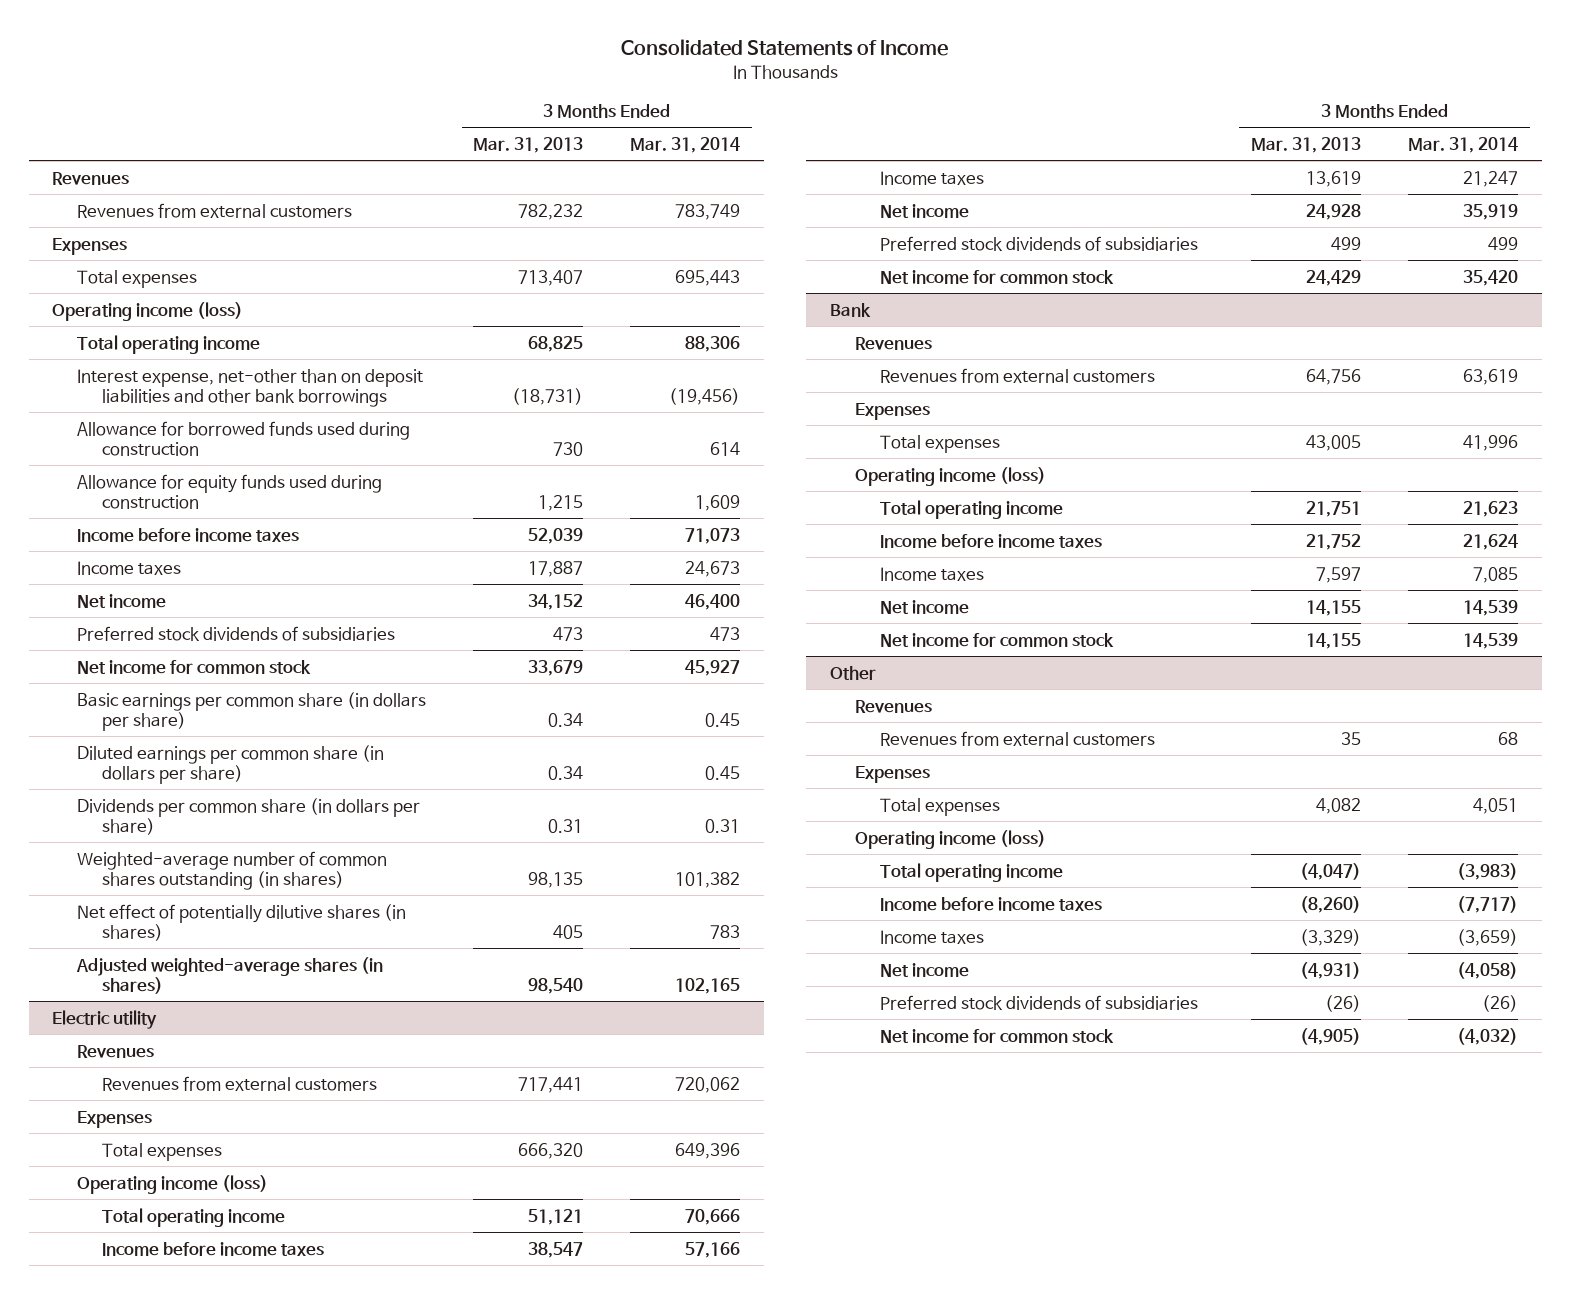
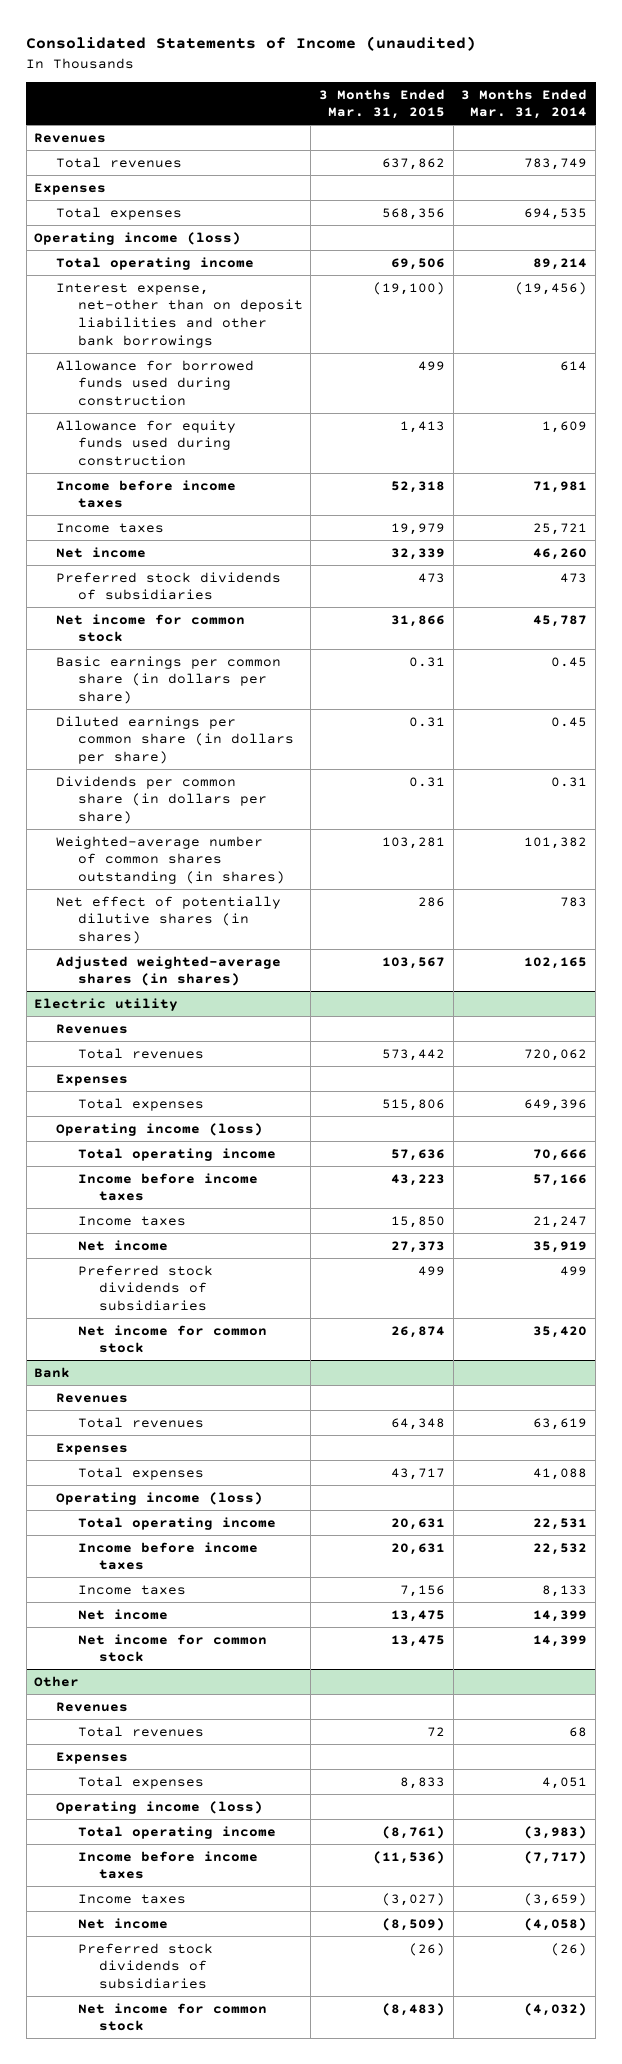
- Consolidated Statements of Income
+ Consolidated Statements of Income (unaudited)
- | 3 Months Ended Mar. 31, 2013 | 3 Months Ended Mar. 31, 2014
+ | 3 Months Ended Mar. 31, 2015 | 3 Months Ended Mar. 31, 2014
- Revenues from external customers | 782,232 | 783,749
+ Total revenues | 637,862 | 783,749
- Total expenses | 713,407 | 695,443
+ Total expenses | 568,356 | 694,535
- Total operating income | 68,825 | 88,306
+ Total operating income | 69,506 | 89,214
- Income before income taxes | 52,039 | 71,073
- Income taxes | 17,887 | 24,673
- Net income | 34,152 | 46,400
+ Income before income taxes | 52,318 | 71,981
+ Income taxes | 19,979 | 25,721
+ Net income | 32,339 | 46,260
- Net income for common stock | 33,679 | 45,927
+ Net income for common stock | 31,866 | 45,787
@ Electric utility
- Revenues from external customers | 717,441 | 720,062
+ Total revenues | 573,442 | 720,062
@ Bank
- Revenues from external customers | 64,756 | 63,619
+ Total revenues | 64,348 | 63,619
- Total expenses | 43,005 | 41,996
+ Total expenses | 43,717 | 41,088
- Total operating income | 21,751 | 21,623
- Income before income taxes | 21,752 | 21,624
- Income taxes | 7,597 | 7,085
- Net income | 14,155 | 14,539
- Net income for common stock | 14,155 | 14,539
+ Total operating income | 20,631 | 22,531
+ Income before income taxes | 20,631 | 22,532
+ Income taxes | 7,156 | 8,133
+ Net income | 13,475 | 14,399
+ Net income for common stock | 13,475 | 14,399
@ Other
- Revenues from external customers | 35 | 68
+ Total revenues | 72 | 68

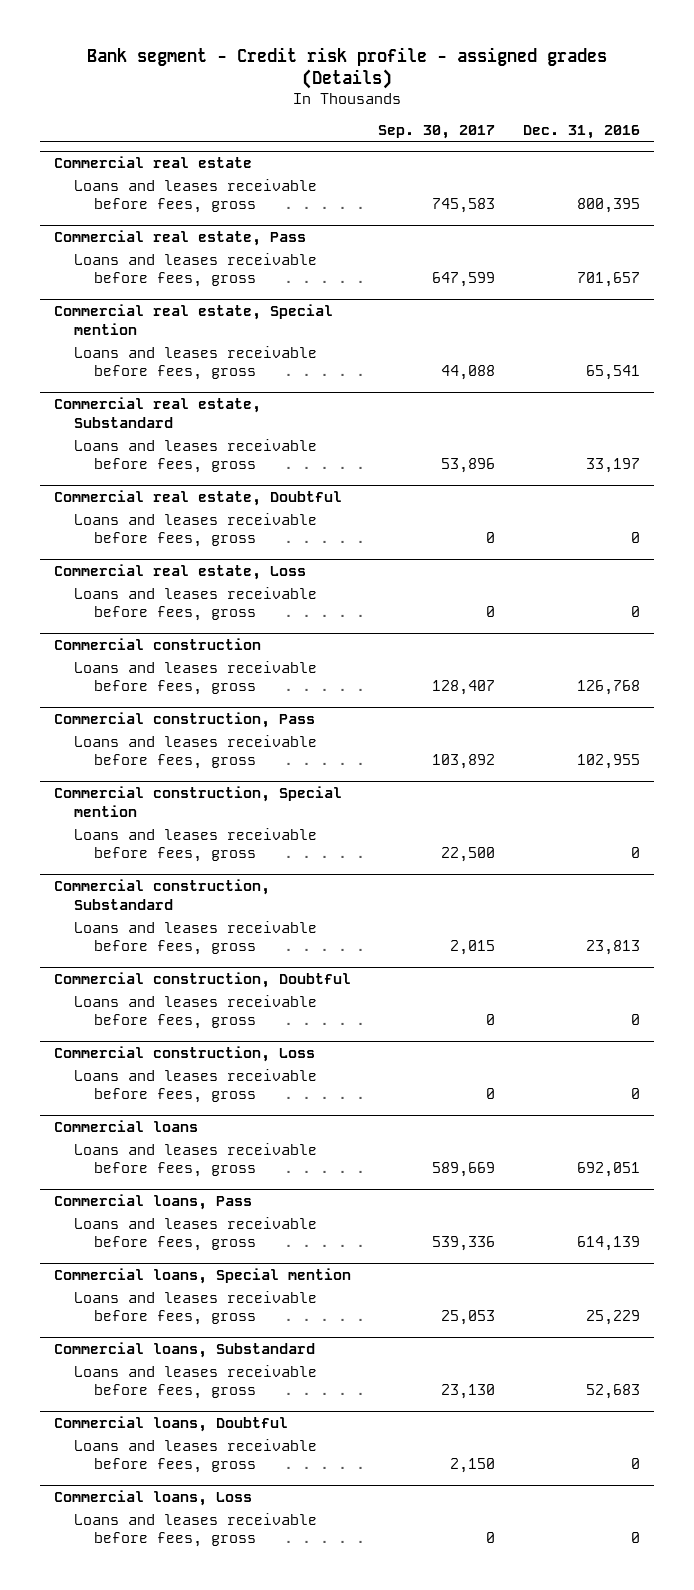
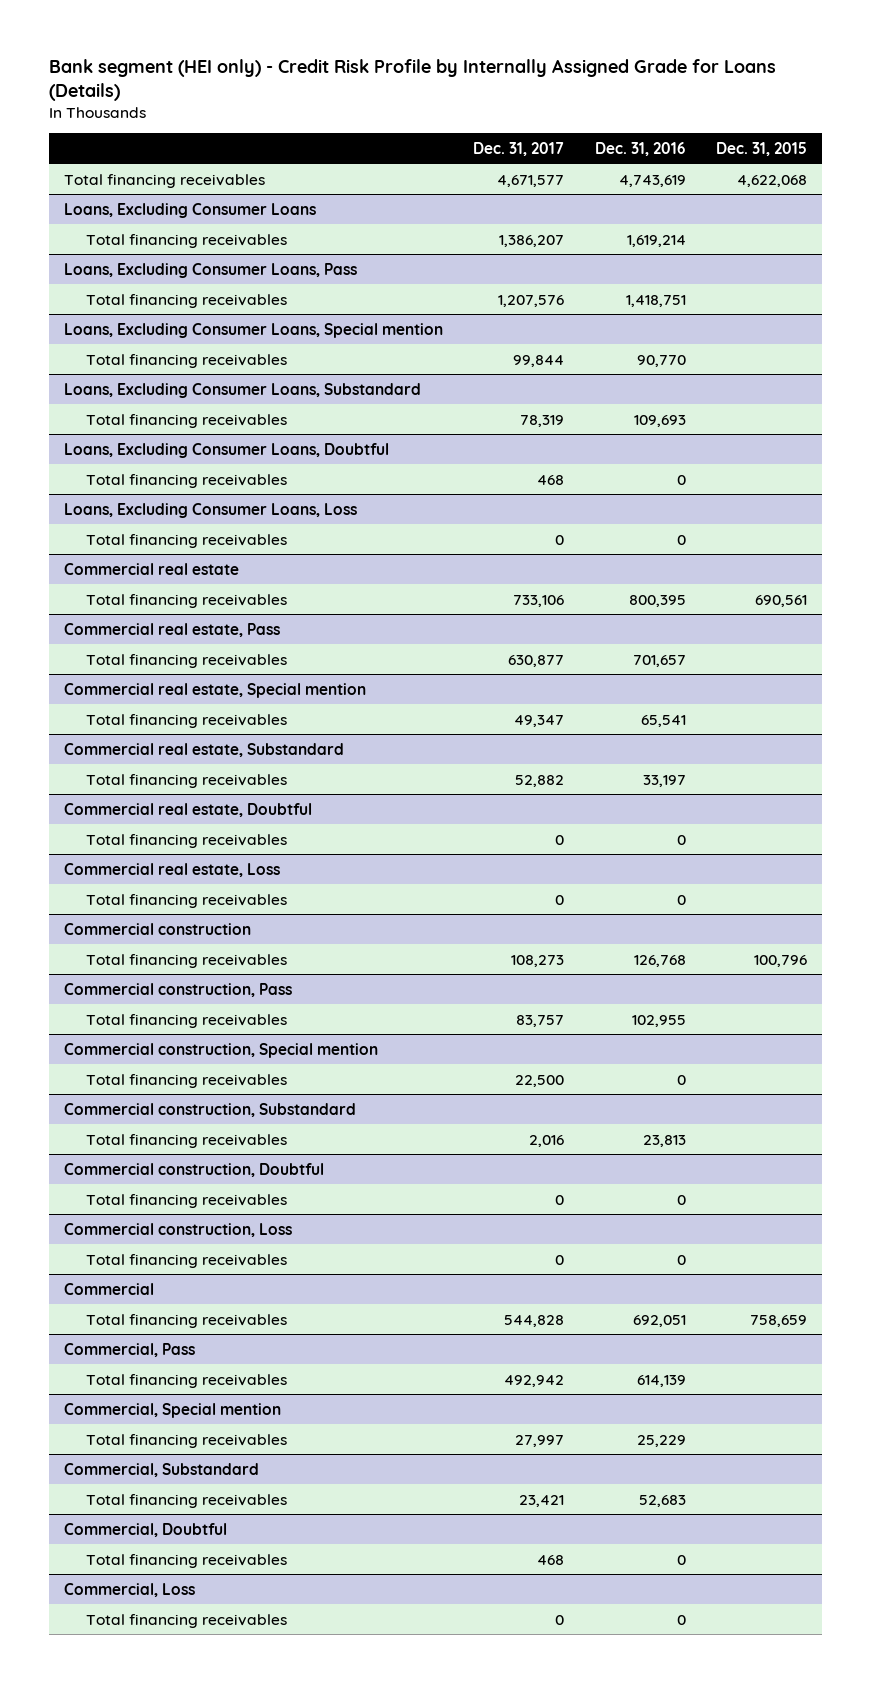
- Bank segment - Credit risk profile - assigned grades (Details)
+ Bank segment (HEI only) - Credit Risk Profile by Internally Assigned Grade for Loans (Details)
- | Sep. 30, 2017 | Dec. 31, 2016
+ | Dec. 31, 2017 | Dec. 31, 2016 | Dec. 31, 2015
+ Total financing receivables | 4,671,577 | 4,743,619 | 4,622,068
+ Loans, Excluding Consumer Loans
+ Total financing receivables | 1,386,207 | 1,619,214 |
+ Loans, Excluding Consumer Loans, Pass
+ Total financing receivables | 1,207,576 | 1,418,751 |
+ Loans, Excluding Consumer Loans, Special mention
+ Total financing receivables | 99,844 | 90,770 |
+ Loans, Excluding Consumer Loans, Substandard
+ Total financing receivables | 78,319 | 109,693 |
+ Loans, Excluding Consumer Loans, Doubtful
+ Total financing receivables | 468 | 0 |
+ Loans, Excluding Consumer Loans, Loss
+ Total financing receivables | 0 | 0 |
@ Commercial real estate
- Loans and leases receivable before fees, gross | 745,583 | 800,395
+ Total financing receivables | 733,106 | 800,395 | 690,561
@ Commercial real estate, Pass
- Loans and leases receivable before fees, gross | 647,599 | 701,657
+ Total financing receivables | 630,877 | 701,657 |
@ Commercial real estate, Special mention
- Loans and leases receivable before fees, gross | 44,088 | 65,541
+ Total financing receivables | 49,347 | 65,541 |
@ Commercial real estate, Substandard
- Loans and leases receivable before fees, gross | 53,896 | 33,197
+ Total financing receivables | 52,882 | 33,197 |
@ Commercial real estate, Doubtful
- Loans and leases receivable before fees, gross | 0 | 0
+ Total financing receivables | 0 | 0 |
@ Commercial real estate, Loss
- Loans and leases receivable before fees, gross | 0 | 0
+ Total financing receivables | 0 | 0 |
@ Commercial construction
- Loans and leases receivable before fees, gross | 128,407 | 126,768
+ Total financing receivables | 108,273 | 126,768 | 100,796
@ Commercial construction, Pass
- Loans and leases receivable before fees, gross | 103,892 | 102,955
+ Total financing receivables | 83,757 | 102,955 |
@ Commercial construction, Special mention
- Loans and leases receivable before fees, gross | 22,500 | 0
+ Total financing receivables | 22,500 | 0 |
@ Commercial construction, Substandard
- Loans and leases receivable before fees, gross | 2,015 | 23,813
+ Total financing receivables | 2,016 | 23,813 |
@ Commercial construction, Doubtful
- Loans and leases receivable before fees, gross | 0 | 0
+ Total financing receivables | 0 | 0 |
@ Commercial construction, Loss
- Loans and leases receivable before fees, gross | 0 | 0
- Commercial loans
- Loans and leases receivable before fees, gross | 589,669 | 692,051
- Commercial loans, Pass
- Loans and leases receivable before fees, gross | 539,336 | 614,139
- Commercial loans, Special mention
- Loans and leases receivable before fees, gross | 25,053 | 25,229
- Commercial loans, Substandard
- Loans and leases receivable before fees, gross | 23,130 | 52,683
- Commercial loans, Doubtful
- Loans and leases receivable before fees, gross | 2,150 | 0
- Commercial loans, Loss
- Loans and leases receivable before fees, gross | 0 | 0
@ Commercial construction, Loss
+ Total financing receivables | 0 | 0 |
+ Commercial
+ Total financing receivables | 544,828 | 692,051 | 758,659
+ Commercial, Pass
+ Total financing receivables | 492,942 | 614,139 |
+ Commercial, Special mention
+ Total financing receivables | 27,997 | 25,229 |
+ Commercial, Substandard
+ Total financing receivables | 23,421 | 52,683 |
+ Commercial, Doubtful
+ Total financing receivables | 468 | 0 |
+ Commercial, Loss
+ Total financing receivables | 0 | 0 |

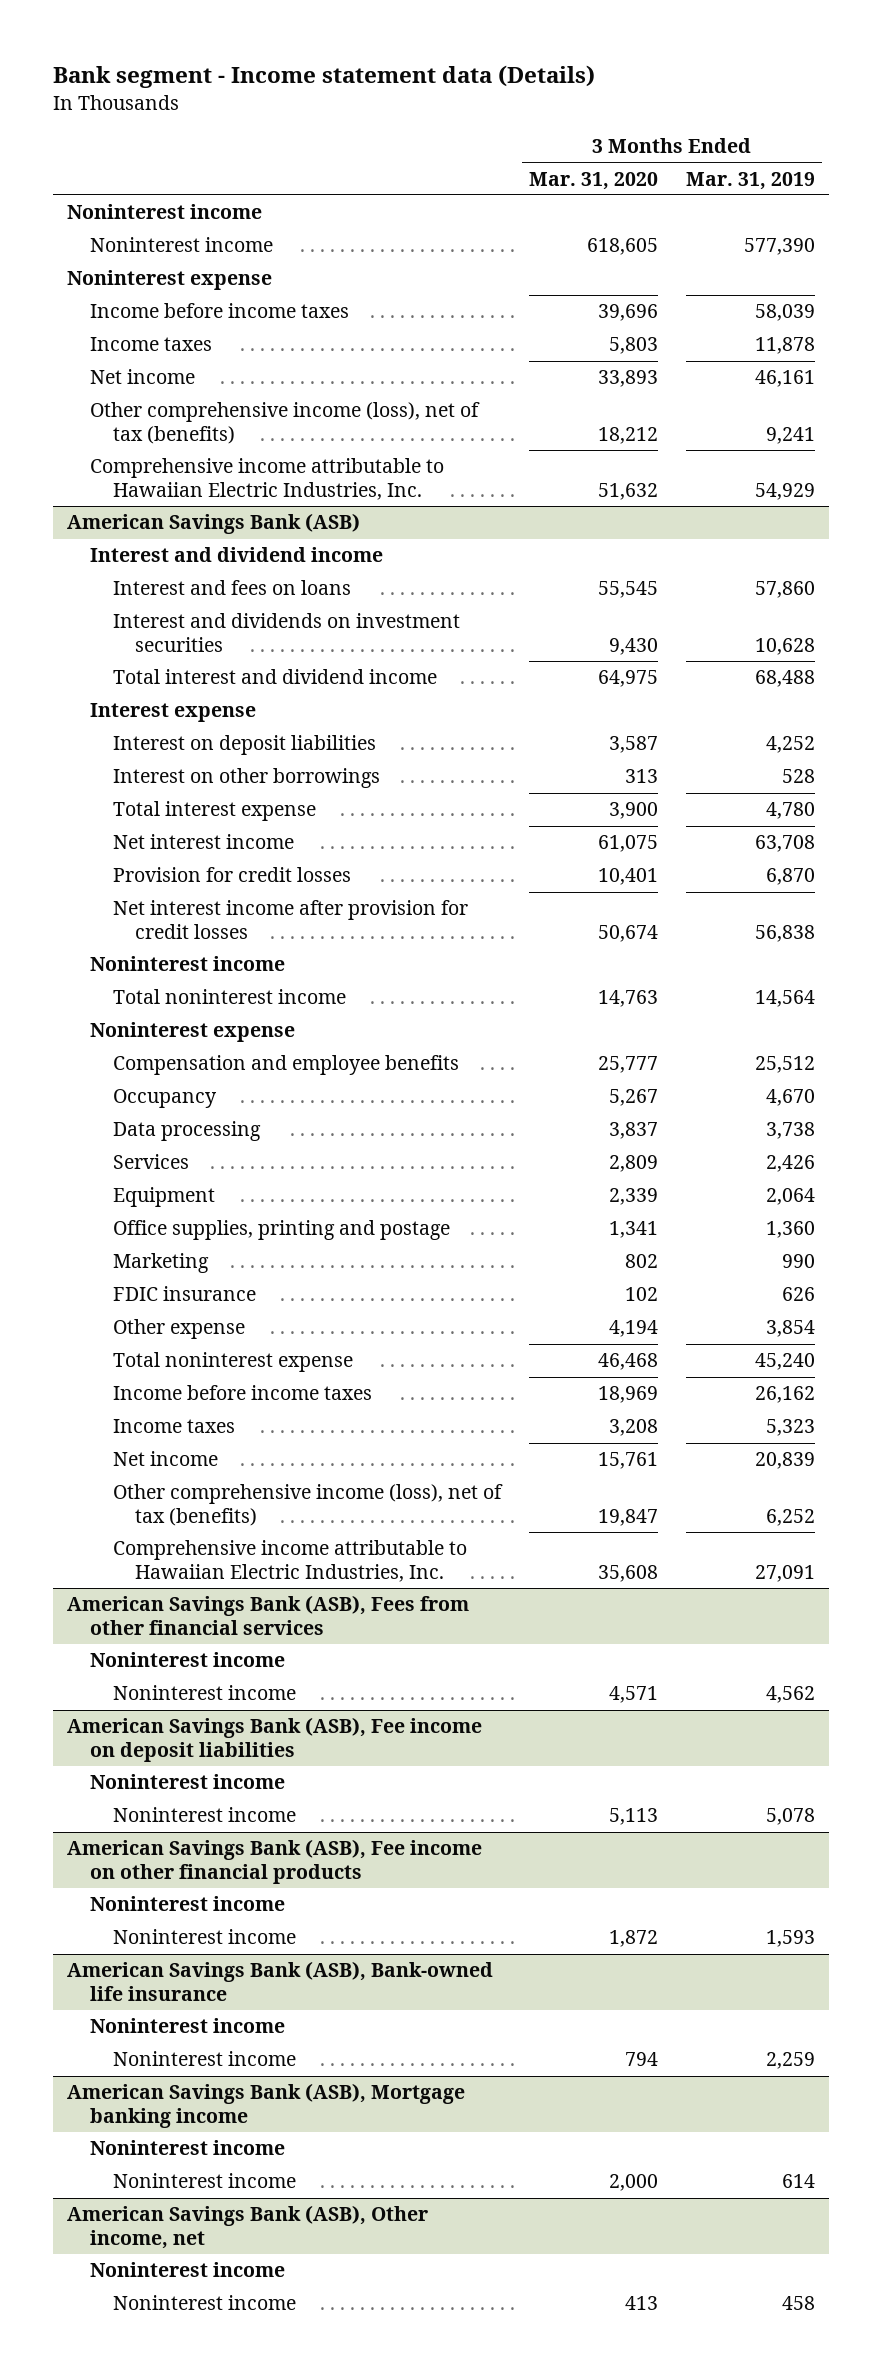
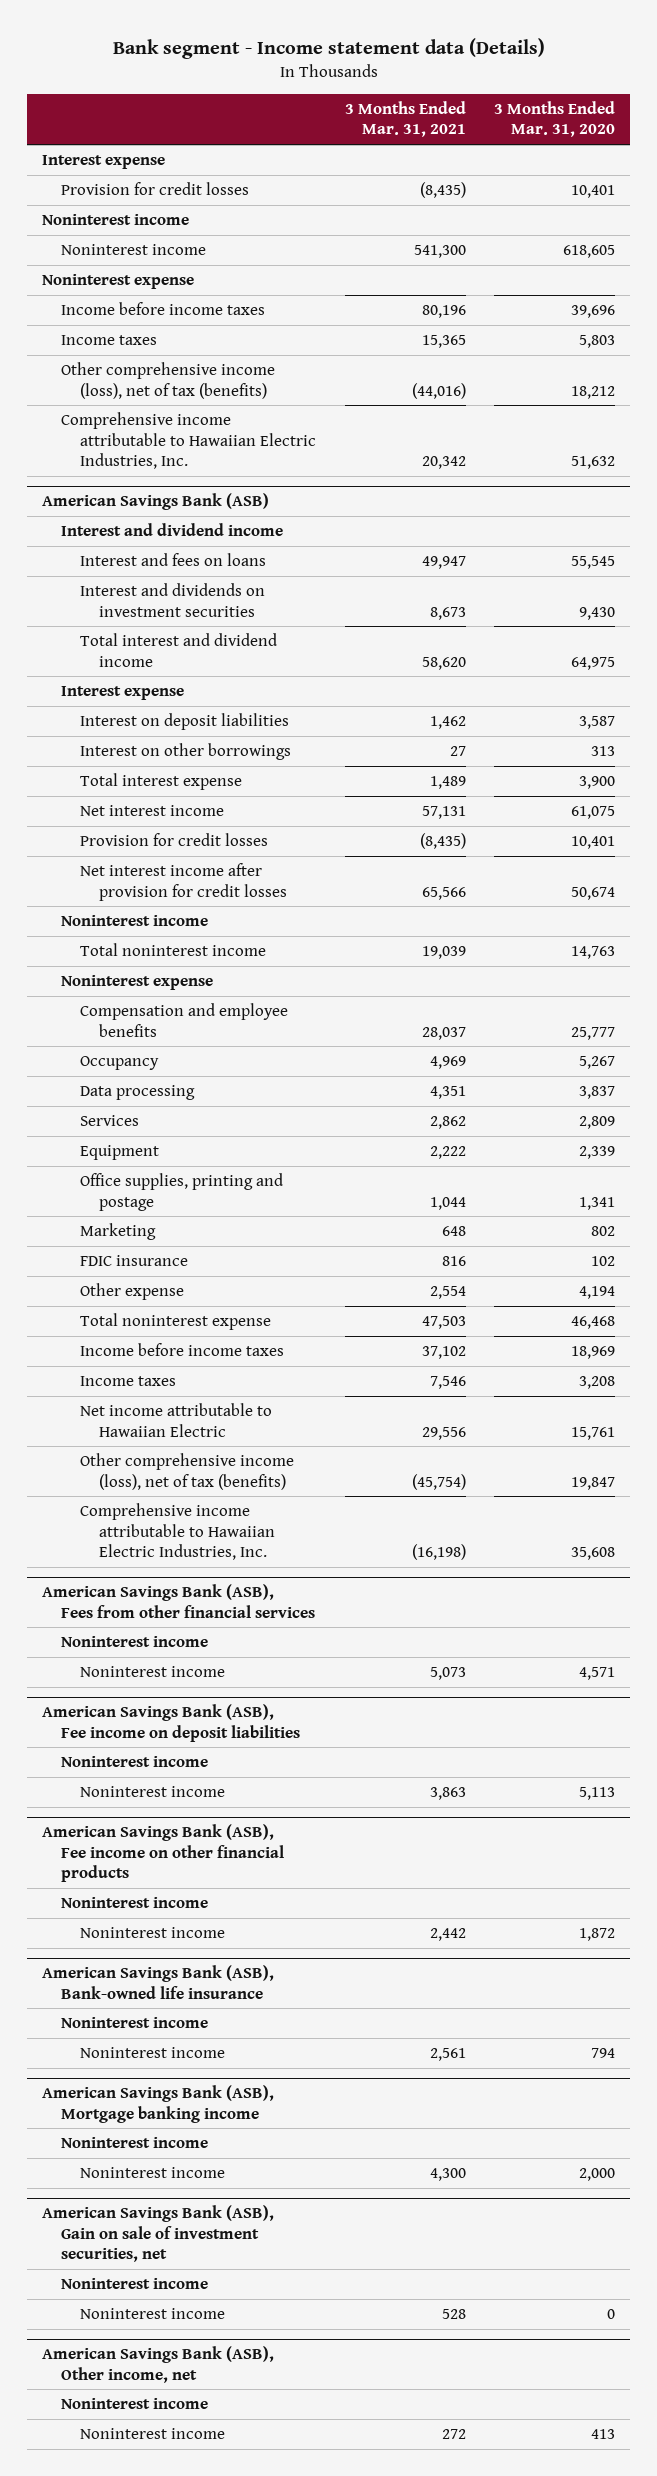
- | 3 Months Ended Mar. 31, 2020 | 3 Months Ended Mar. 31, 2019
+ | 3 Months Ended Mar. 31, 2021 | 3 Months Ended Mar. 31, 2020
+ Interest expense
+ Provision for credit losses | (8,435) | 10,401
- Net income | 33,893 | 46,161
@ American Savings Bank (ASB)
- Net income | 15,761 | 20,839
+ Net income attributable to Hawaiian Electric | 29,556 | 15,761
+ American Savings Bank (ASB), Gain on sale of investment securities, net
+ Noninterest income
+ Noninterest income | 528 | 0

